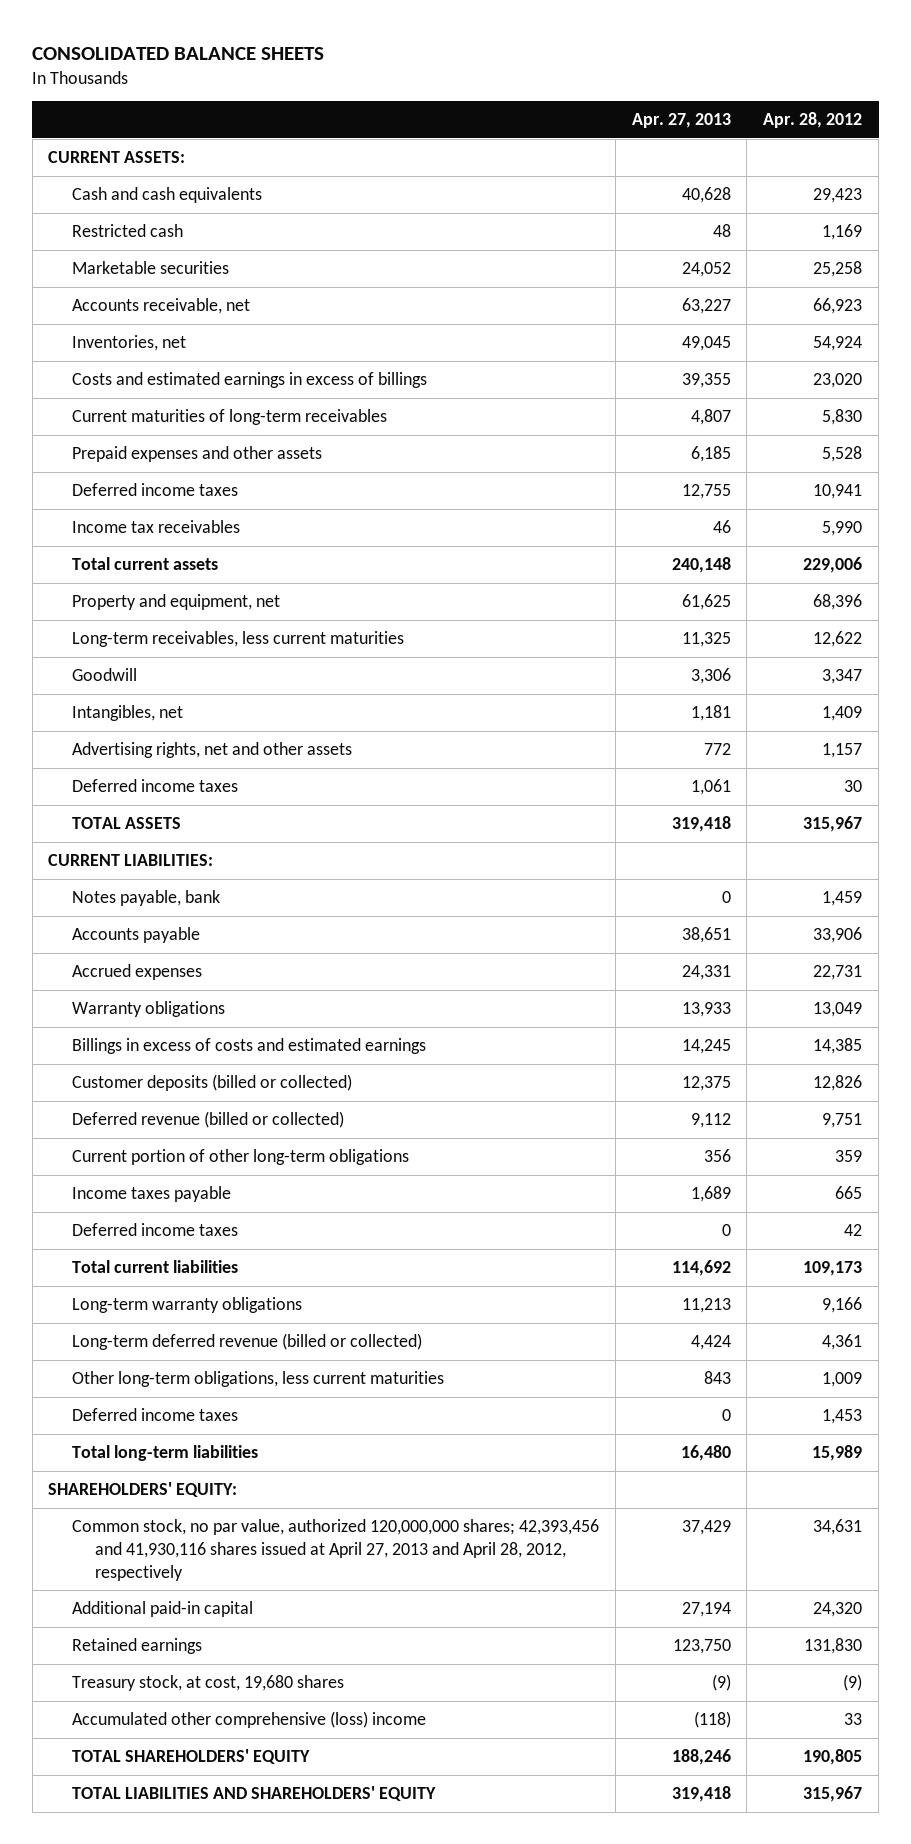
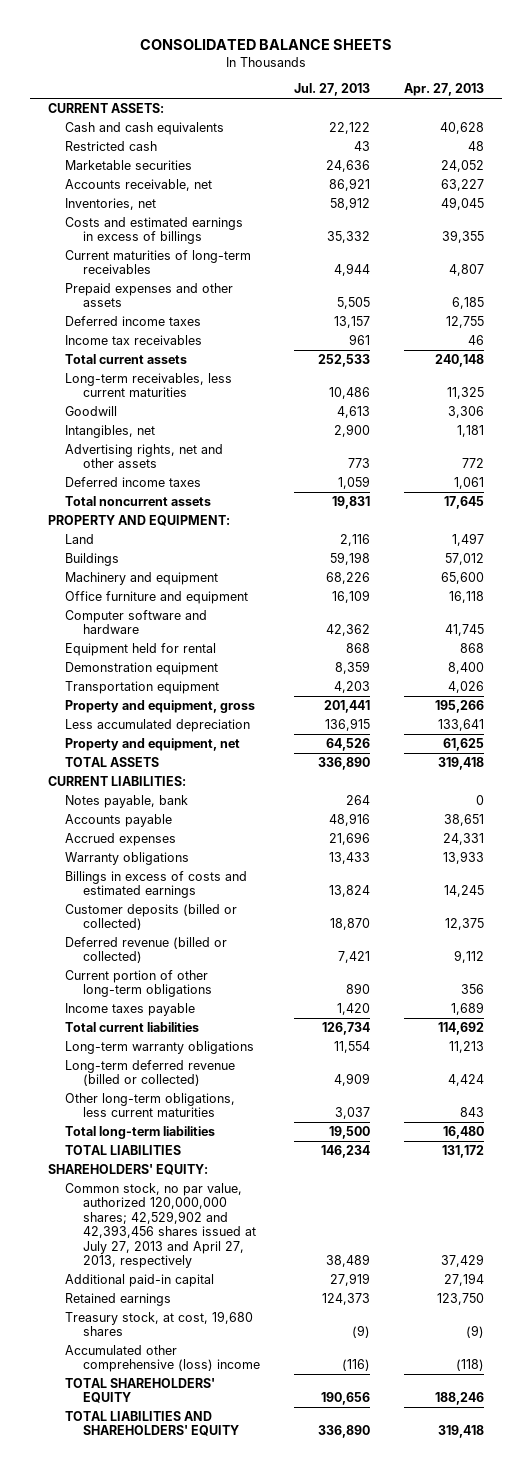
- | Apr. 27, 2013 | Apr. 28, 2012
+ | Jul. 27, 2013 | Apr. 27, 2013
+ Total noncurrent assets | 19,831 | 17,645
+ PROPERTY AND EQUIPMENT:
+ Land | 2,116 | 1,497
+ Buildings | 59,198 | 57,012
+ Machinery and equipment | 68,226 | 65,600
+ Office furniture and equipment | 16,109 | 16,118
+ Computer software and hardware | 42,362 | 41,745
+ Equipment held for rental | 868 | 868
+ Demonstration equipment | 8,359 | 8,400
+ Transportation equipment | 4,203 | 4,026
+ Property and equipment, gross | 201,441 | 195,266
+ Less accumulated depreciation | 136,915 | 133,641
moved down: Property and equipment, net | 64,526 | 61,625
- Deferred income taxes | 0 | 42
- Deferred income taxes | 0 | 1,453
+ TOTAL LIABILITIES | 146,234 | 131,172
- Common stock, no par value, authorized 120,000,000 shares; 42,393,456 and 41,930,116 shares issued at April 27, 2013 and April 28, 2012, respectively | 37,429 | 34,631
+ Common stock, no par value, authorized 120,000,000 shares; 42,529,902 and 42,393,456 shares issued at July 27, 2013 and April 27, 2013, respectively | 38,489 | 37,429

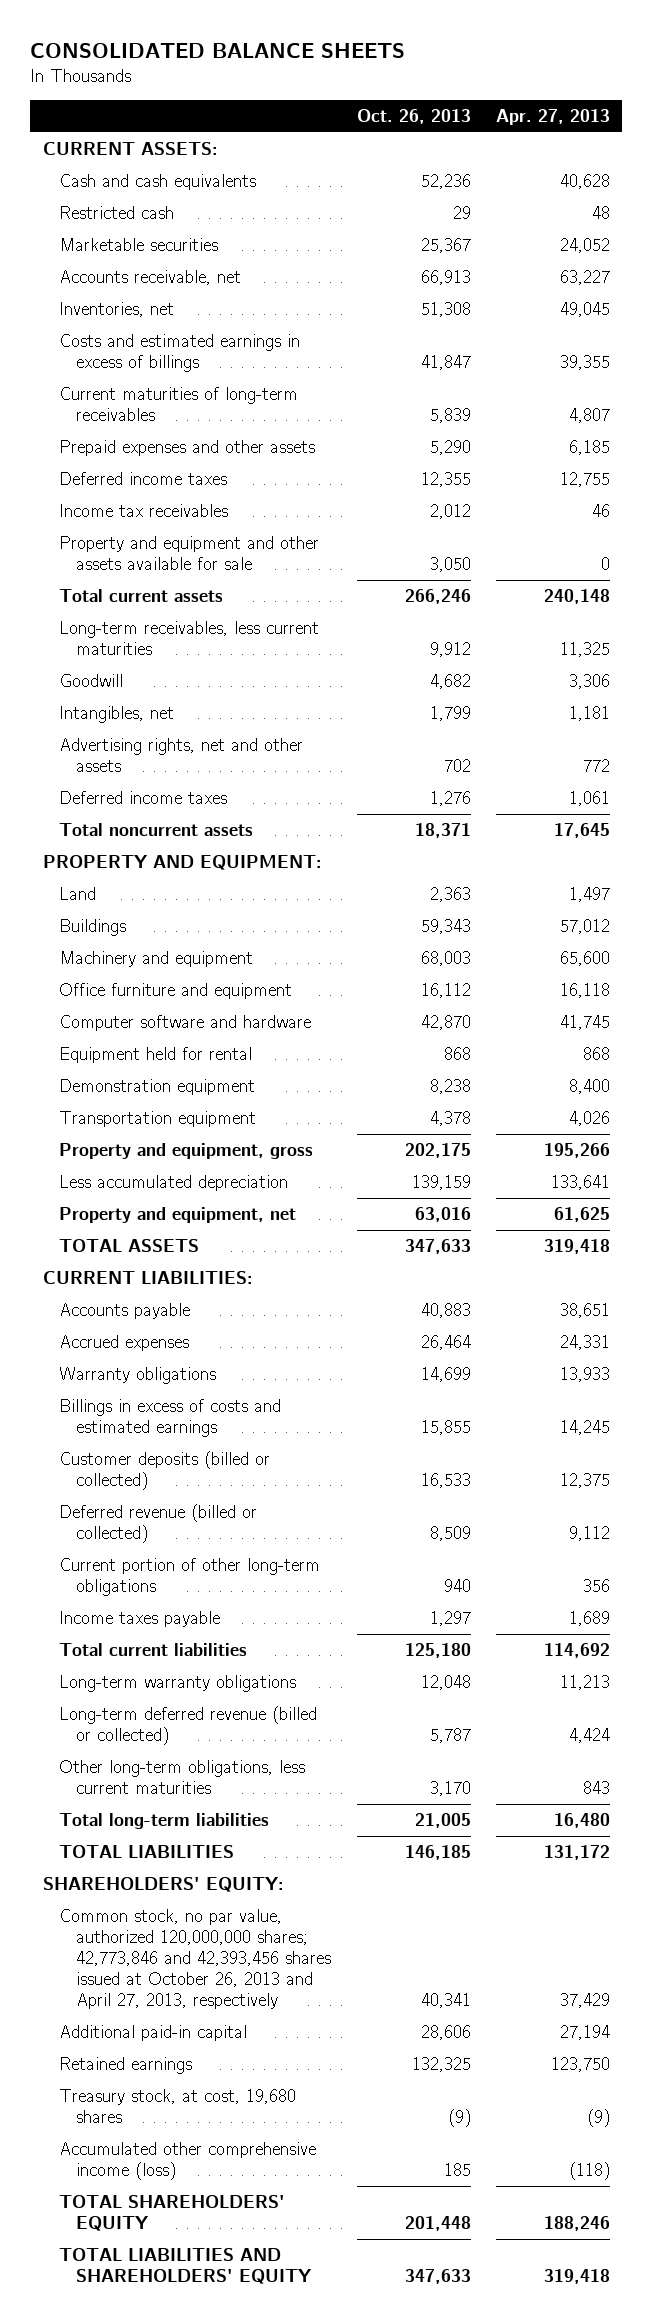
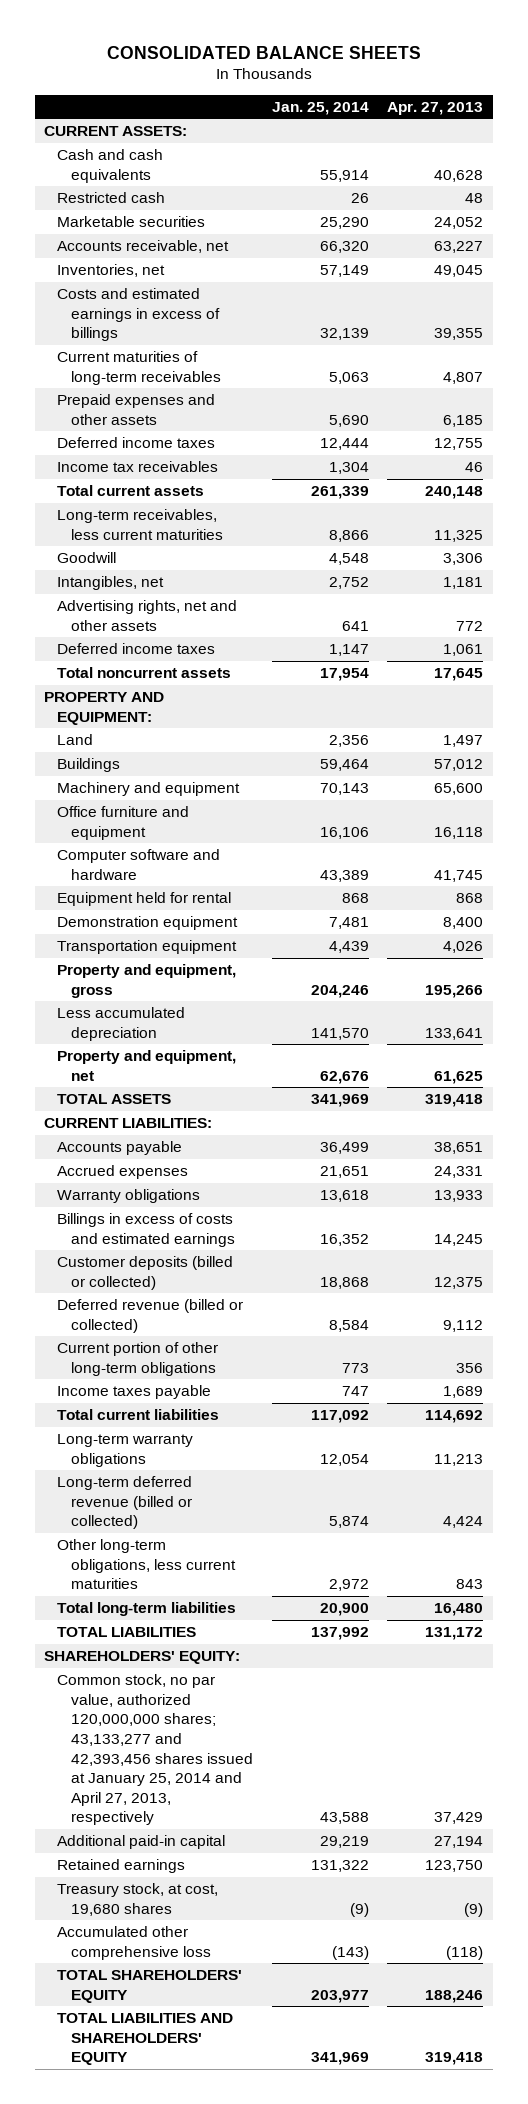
- | Oct. 26, 2013 | Apr. 27, 2013
+ | Jan. 25, 2014 | Apr. 27, 2013
- Property and equipment and other assets available for sale | 3,050 | 0
- Common stock, no par value, authorized 120,000,000 shares; 42,773,846 and 42,393,456 shares issued at October 26, 2013 and April 27, 2013, respectively | 40,341 | 37,429
+ Common stock, no par value, authorized 120,000,000 shares; 43,133,277 and 42,393,456 shares issued at January 25, 2014 and April 27, 2013, respectively | 43,588 | 37,429
- Accumulated other comprehensive income (loss) | 185 | (118)
+ Accumulated other comprehensive loss | (143) | (118)

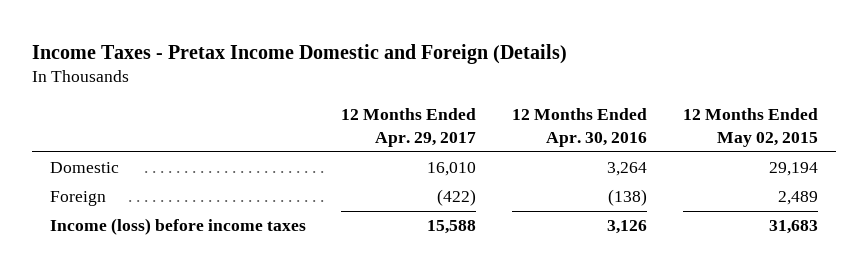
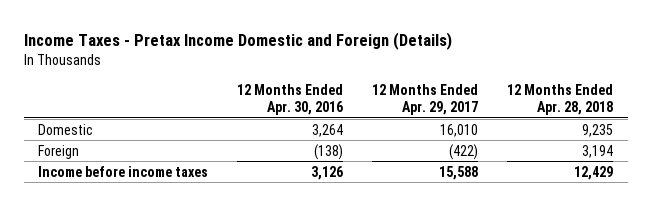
- | 12 Months Ended Apr. 29, 2017 | 12 Months Ended Apr. 30, 2016 | 12 Months Ended May 02, 2015
+ | 12 Months Ended Apr. 30, 2016 | 12 Months Ended Apr. 29, 2017 | 12 Months Ended Apr. 28, 2018
- Income (loss) before income taxes | 15,588 | 3,126 | 31,683
+ Income before income taxes | 3,126 | 15,588 | 12,429

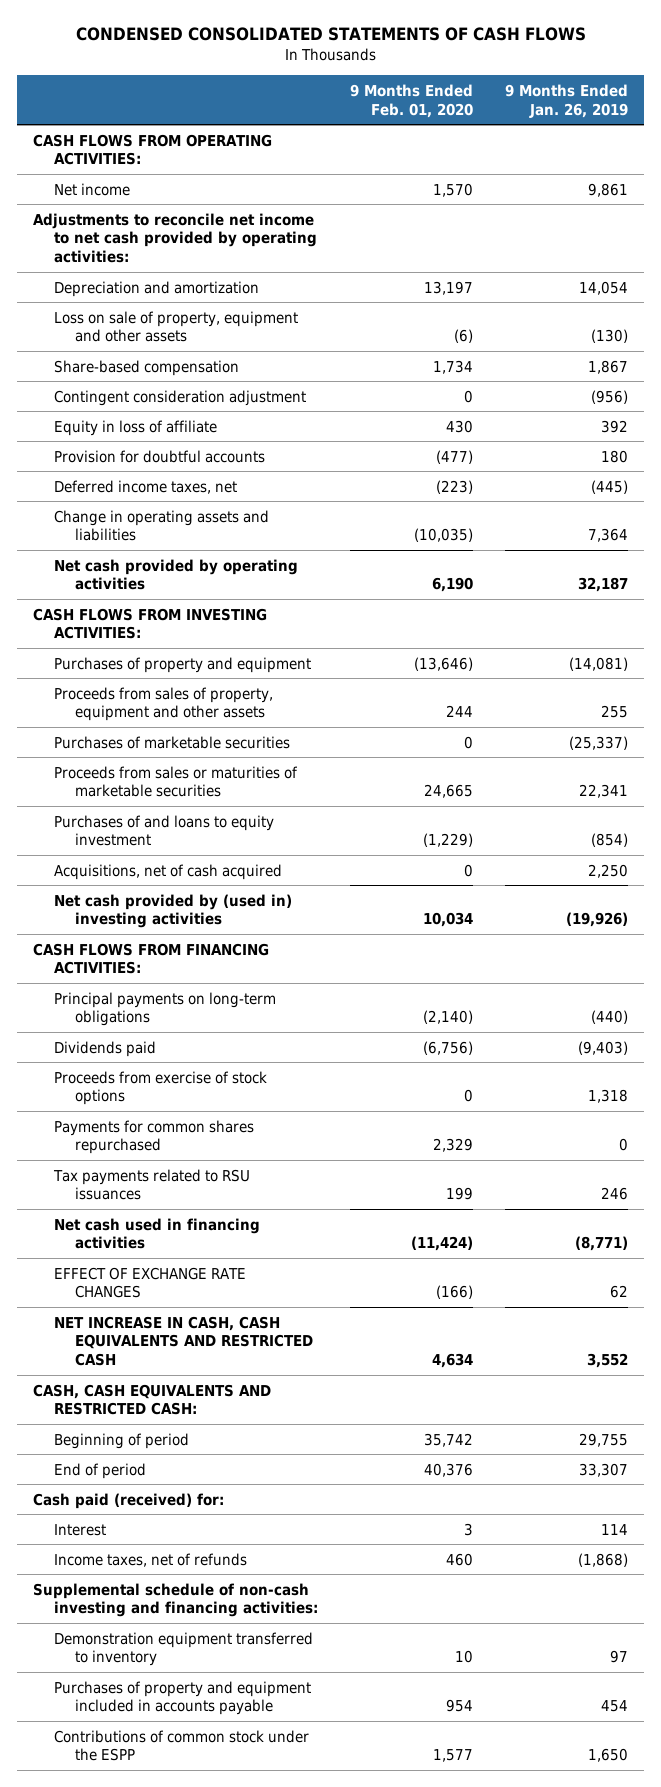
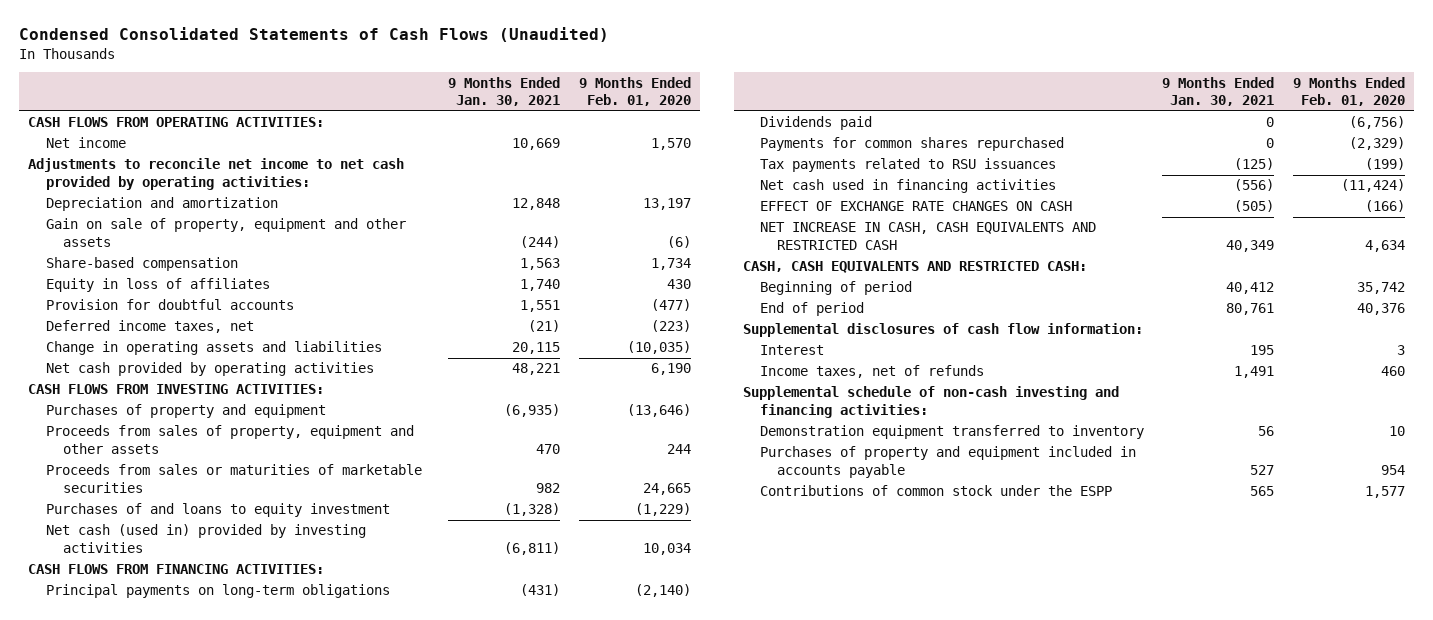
- CONDENSED CONSOLIDATED STATEMENTS OF CASH FLOWS
+ Condensed Consolidated Statements of Cash Flows (Unaudited)
- | 9 Months Ended Feb. 01, 2020 | 9 Months Ended Jan. 26, 2019
+ | 9 Months Ended Jan. 30, 2021 | 9 Months Ended Feb. 01, 2020
- Loss on sale of property, equipment and other assets | (6) | (130)
+ Gain on sale of property, equipment and other assets | (244) | (6)
- Contingent consideration adjustment | 0 | (956)
- Equity in loss of affiliate | 430 | 392
+ Equity in loss of affiliates | 1,740 | 430
- Purchases of marketable securities | 0 | (25,337)
- Acquisitions, net of cash acquired | 0 | 2,250
- Net cash provided by (used in) investing activities | 10,034 | (19,926)
+ Net cash (used in) provided by investing activities | (6,811) | 10,034
- Proceeds from exercise of stock options | 0 | 1,318
- Payments for common shares repurchased | 2,329 | 0
- Tax payments related to RSU issuances | 199 | 246
+ Payments for common shares repurchased | 0 | (2,329)
+ Tax payments related to RSU issuances | (125) | (199)
- EFFECT OF EXCHANGE RATE CHANGES | (166) | 62
+ EFFECT OF EXCHANGE RATE CHANGES ON CASH | (505) | (166)
- Cash paid (received) for:
+ Supplemental disclosures of cash flow information:

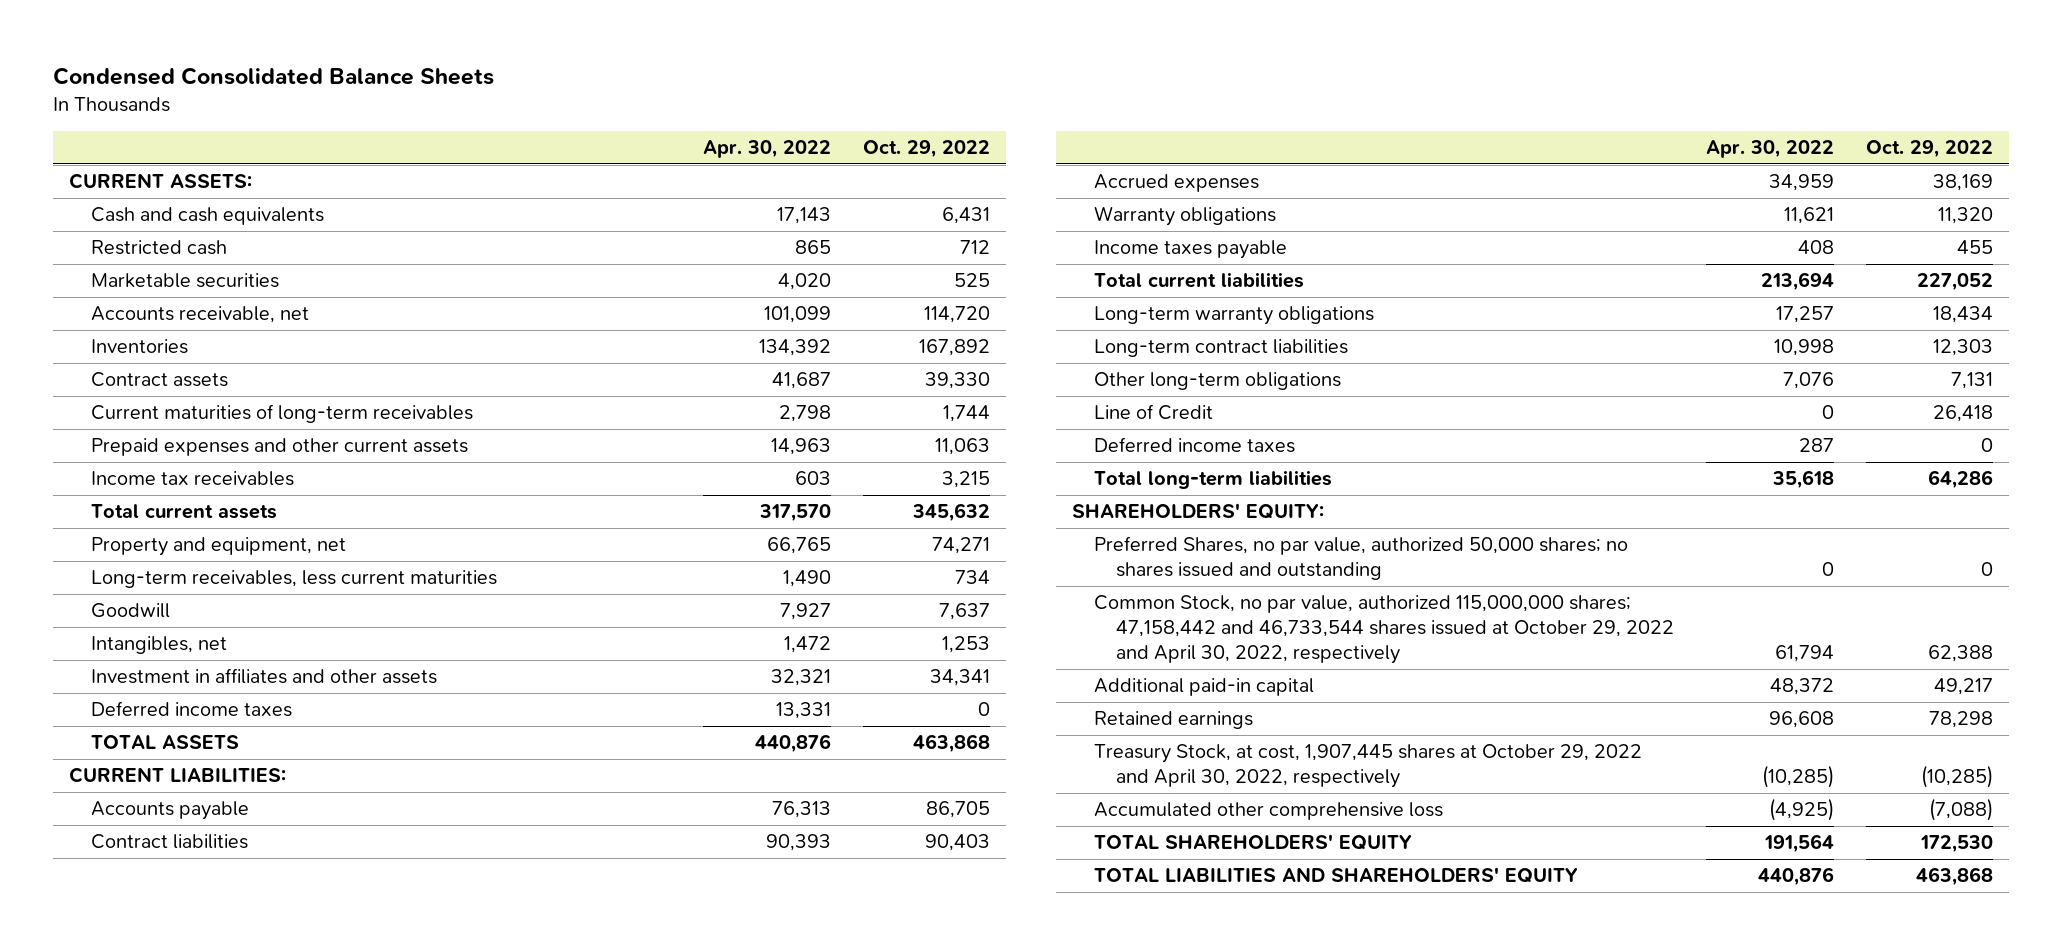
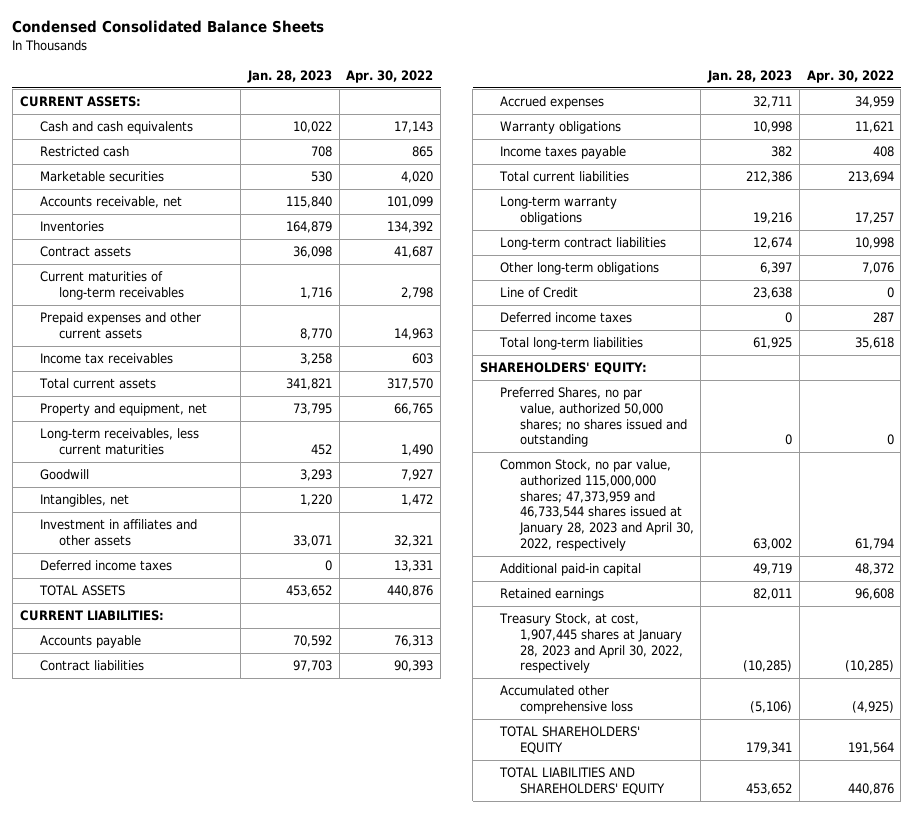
- | Apr. 30, 2022 | Oct. 29, 2022
+ | Jan. 28, 2023 | Apr. 30, 2022
- Common Stock, no par value, authorized 115,000,000 shares; 47,158,442 and 46,733,544 shares issued at October 29, 2022 and April 30, 2022, respectively | 61,794 | 62,388
+ Common Stock, no par value, authorized 115,000,000 shares; 47,373,959 and 46,733,544 shares issued at January 28, 2023 and April 30, 2022, respectively | 63,002 | 61,794
- Treasury Stock, at cost, 1,907,445 shares at October 29, 2022 and April 30, 2022, respectively | (10,285) | (10,285)
+ Treasury Stock, at cost, 1,907,445 shares at January 28, 2023 and April 30, 2022, respectively | (10,285) | (10,285)

